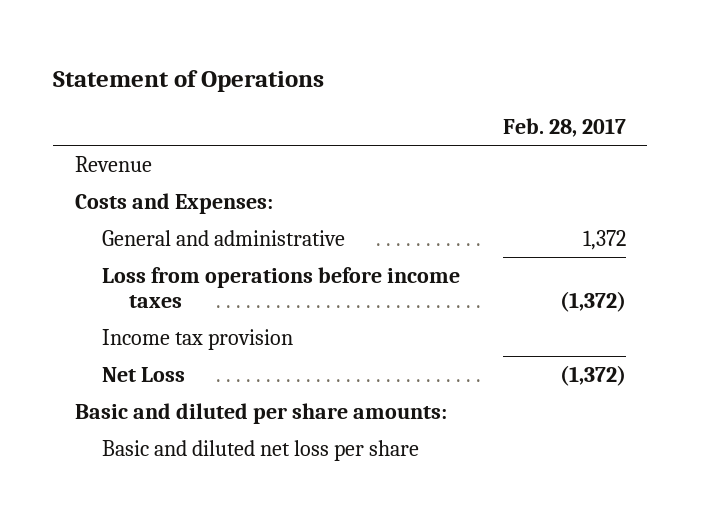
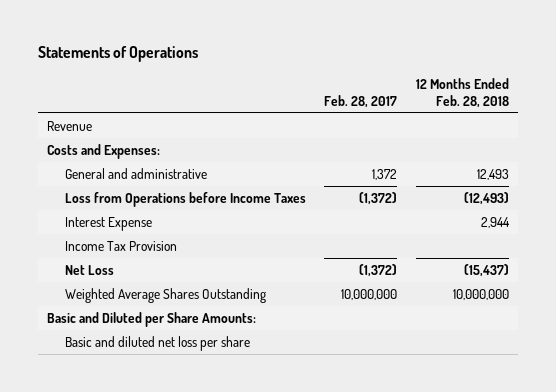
- Statement of Operations
+ Statements of Operations
- | Feb. 28, 2017
+ | Feb. 28, 2017 | 12 Months Ended Feb. 28, 2018
- Loss from operations before income taxes | (1,372)
- Income tax provision
+ Loss from Operations before Income Taxes | (1,372) | (12,493)
+ Interest Expense | | 2,944
+ Income Tax Provision
- Basic and diluted per share amounts:
+ Weighted Average Shares Outstanding | 10,000,000 | 10,000,000
+ Basic and Diluted per Share Amounts:

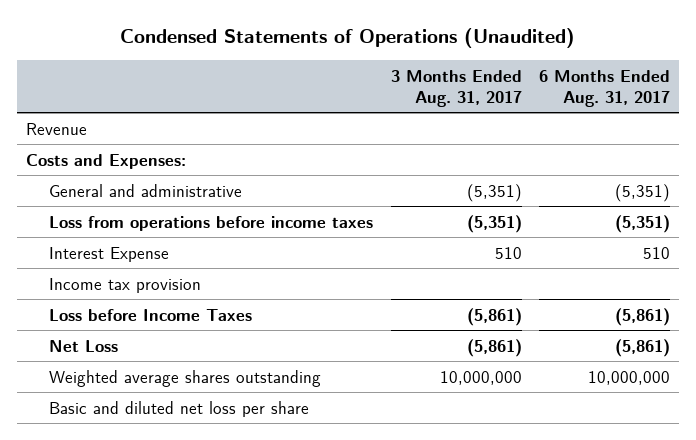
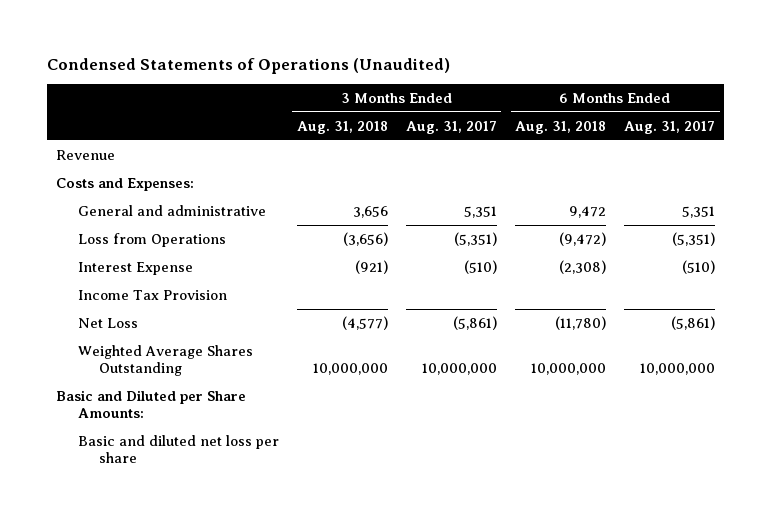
- | 3 Months Ended Aug. 31, 2017 | 6 Months Ended Aug. 31, 2017
+ | 3 Months Ended Aug. 31, 2018 | 3 Months Ended Aug. 31, 2017 | 6 Months Ended Aug. 31, 2018 | 6 Months Ended Aug. 31, 2017
- General and administrative | (5,351) | (5,351)
- Loss from operations before income taxes | (5,351) | (5,351)
- Interest Expense | 510 | 510
- Income tax provision
- Loss before Income Taxes | (5,861) | (5,861)
+ General and administrative | 3,656 | 5,351 | 9,472 | 5,351
+ Loss from Operations | (3,656) | (5,351) | (9,472) | (5,351)
+ Interest Expense | (921) | (510) | (2,308) | (510)
+ Income Tax Provision
- Weighted average shares outstanding | 10,000,000 | 10,000,000
+ Weighted Average Shares Outstanding | 10,000,000 | 10,000,000 | 10,000,000 | 10,000,000
+ Basic and Diluted per Share Amounts:

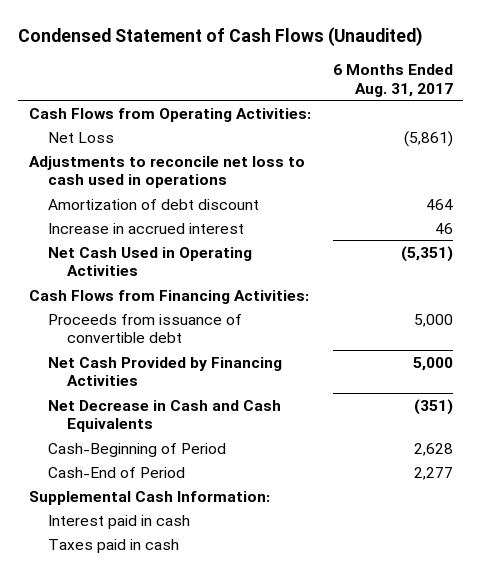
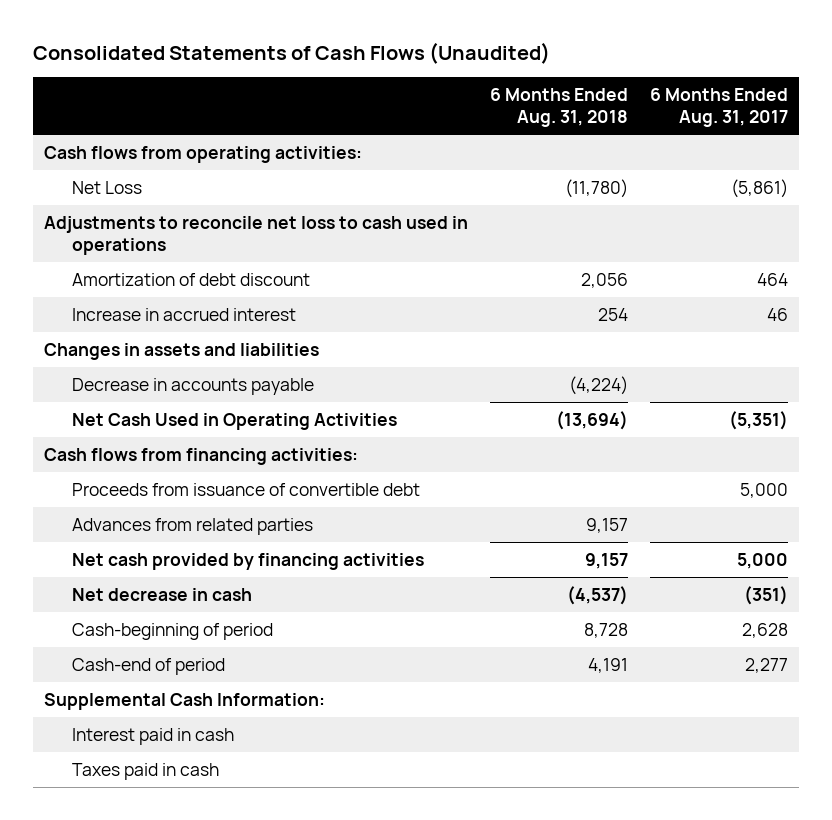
- Condensed Statement of Cash Flows (Unaudited)
+ Consolidated Statements of Cash Flows (Unaudited)
- | 6 Months Ended Aug. 31, 2017
+ | 6 Months Ended Aug. 31, 2018 | 6 Months Ended Aug. 31, 2017
- Cash Flows from Operating Activities:
+ Cash flows from operating activities:
+ Changes in assets and liabilities
+ Decrease in accounts payable | (4,224) |
- Cash Flows from Financing Activities:
+ Cash flows from financing activities:
- Net Cash Provided by Financing Activities | 5,000
- Net Decrease in Cash and Cash Equivalents | (351)
- Cash-Beginning of Period | 2,628
- Cash-End of Period | 2,277
+ Advances from related parties | 9,157 |
+ Net cash provided by financing activities | 9,157 | 5,000
+ Net decrease in cash | (4,537) | (351)
+ Cash-beginning of period | 8,728 | 2,628
+ Cash-end of period | 4,191 | 2,277

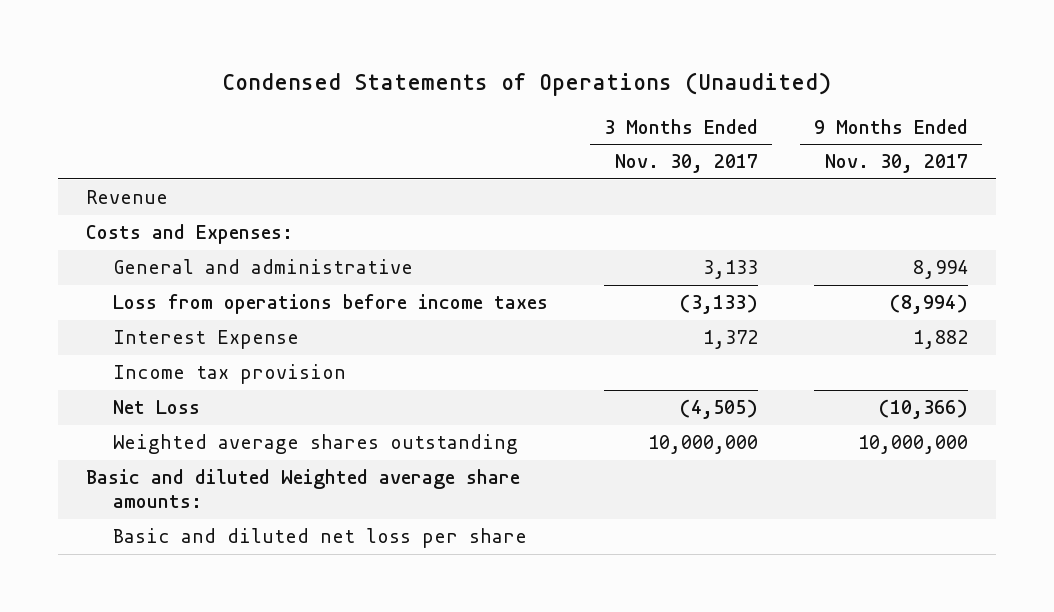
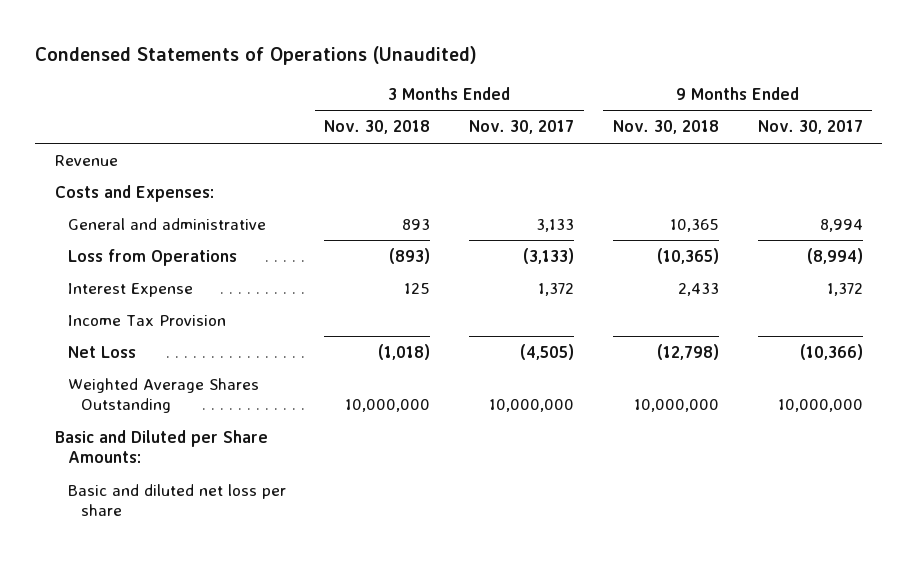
- | 3 Months Ended Nov. 30, 2017 | 9 Months Ended Nov. 30, 2017
+ | 3 Months Ended Nov. 30, 2018 | 3 Months Ended Nov. 30, 2017 | 9 Months Ended Nov. 30, 2018 | 9 Months Ended Nov. 30, 2017
- Loss from operations before income taxes | (3,133) | (8,994)
- Interest Expense | 1,372 | 1,882
- Income tax provision
+ Loss from Operations | (893) | (3,133) | (10,365) | (8,994)
+ Interest Expense | 125 | 1,372 | 2,433 | 1,372
+ Income Tax Provision
- Weighted average shares outstanding | 10,000,000 | 10,000,000
- Basic and diluted Weighted average share amounts:
+ Weighted Average Shares Outstanding | 10,000,000 | 10,000,000 | 10,000,000 | 10,000,000
+ Basic and Diluted per Share Amounts:

